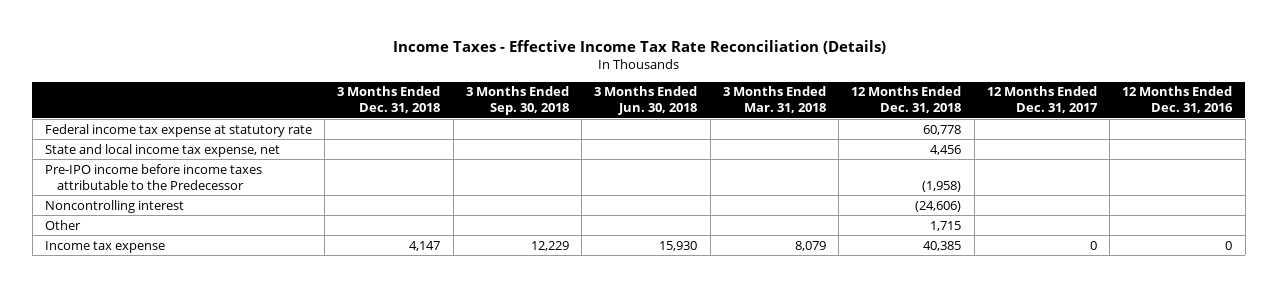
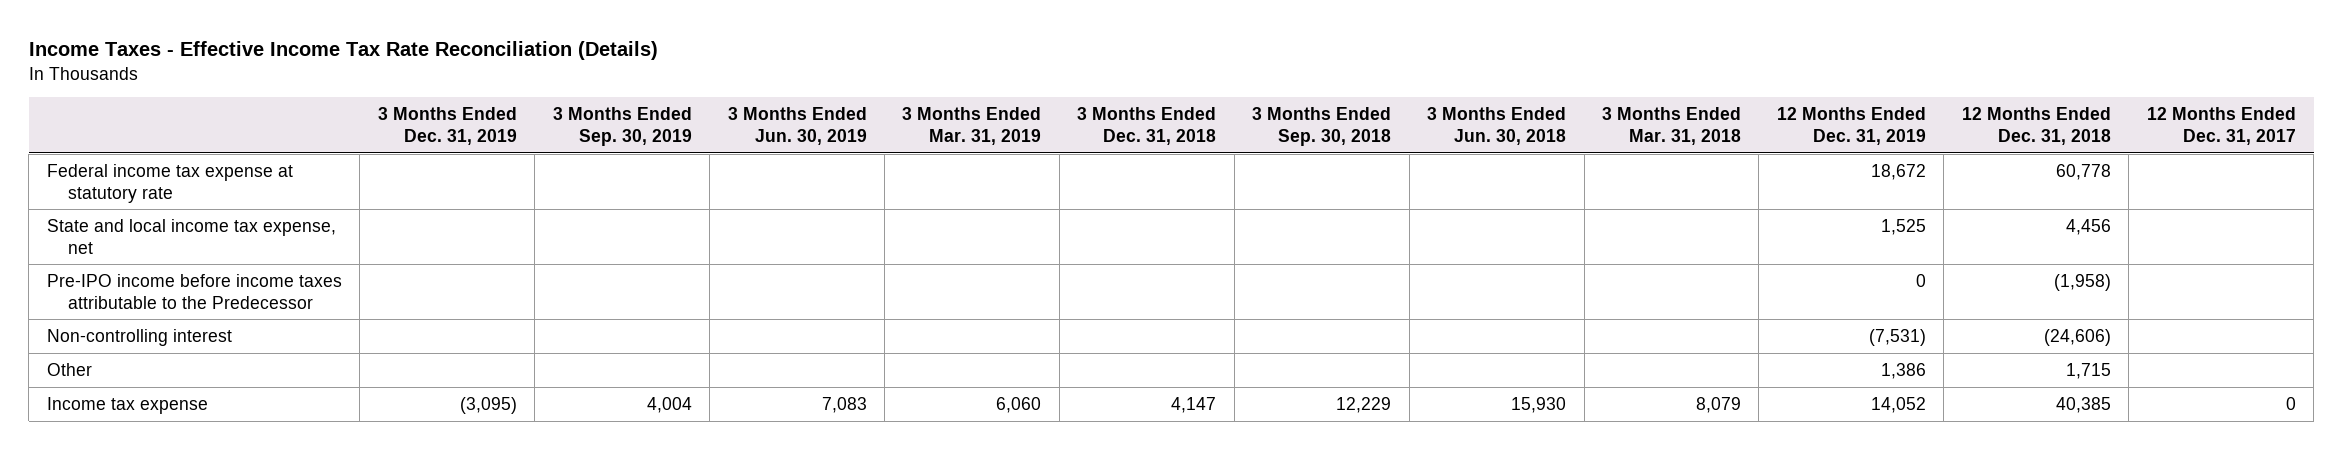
- | 3 Months Ended Dec. 31, 2018 | 3 Months Ended Sep. 30, 2018 | 3 Months Ended Jun. 30, 2018 | 3 Months Ended Mar. 31, 2018 | 12 Months Ended Dec. 31, 2018 | 12 Months Ended Dec. 31, 2017 | 12 Months Ended Dec. 31, 2016
+ | 3 Months Ended Dec. 31, 2019 | 3 Months Ended Sep. 30, 2019 | 3 Months Ended Jun. 30, 2019 | 3 Months Ended Mar. 31, 2019 | 3 Months Ended Dec. 31, 2018 | 3 Months Ended Sep. 30, 2018 | 3 Months Ended Jun. 30, 2018 | 3 Months Ended Mar. 31, 2018 | 12 Months Ended Dec. 31, 2019 | 12 Months Ended Dec. 31, 2018 | 12 Months Ended Dec. 31, 2017
- Noncontrolling interest | | | | | (24,606) | |
+ Non-controlling interest | | | | | | | | | (7,531) | (24,606) |

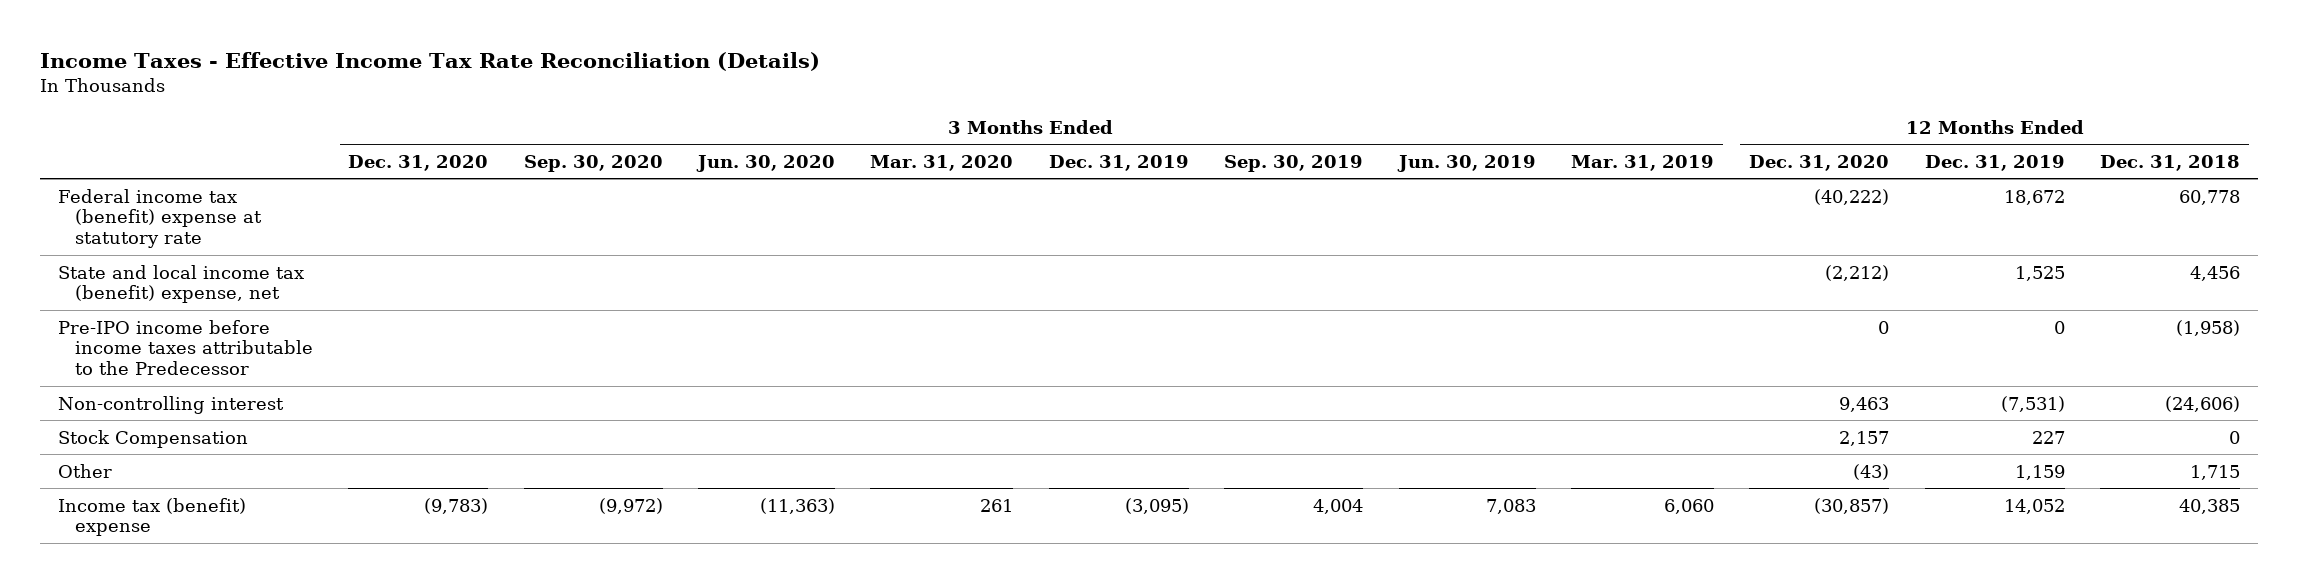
- | 3 Months Ended Dec. 31, 2019 | 3 Months Ended Sep. 30, 2019 | 3 Months Ended Jun. 30, 2019 | 3 Months Ended Mar. 31, 2019 | 3 Months Ended Dec. 31, 2018 | 3 Months Ended Sep. 30, 2018 | 3 Months Ended Jun. 30, 2018 | 3 Months Ended Mar. 31, 2018 | 12 Months Ended Dec. 31, 2019 | 12 Months Ended Dec. 31, 2018 | 12 Months Ended Dec. 31, 2017
+ | 3 Months Ended Dec. 31, 2020 | 3 Months Ended Sep. 30, 2020 | 3 Months Ended Jun. 30, 2020 | 3 Months Ended Mar. 31, 2020 | 3 Months Ended Dec. 31, 2019 | 3 Months Ended Sep. 30, 2019 | 3 Months Ended Jun. 30, 2019 | 3 Months Ended Mar. 31, 2019 | 12 Months Ended Dec. 31, 2020 | 12 Months Ended Dec. 31, 2019 | 12 Months Ended Dec. 31, 2018
- Federal income tax expense at statutory rate | | | | | | | | | 18,672 | 60,778 |
- State and local income tax expense, net | | | | | | | | | 1,525 | 4,456 |
+ Federal income tax (benefit) expense at statutory rate | | | | | | | | | (40,222) | 18,672 | 60,778
+ State and local income tax (benefit) expense, net | | | | | | | | | (2,212) | 1,525 | 4,456
- Other | | | | | | | | | 1,386 | 1,715 |
- Income tax expense | (3,095) | 4,004 | 7,083 | 6,060 | 4,147 | 12,229 | 15,930 | 8,079 | 14,052 | 40,385 | 0
+ Stock Compensation | | | | | | | | | 2,157 | 227 | 0
+ Other | | | | | | | | | (43) | 1,159 | 1,715
+ Income tax (benefit) expense | (9,783) | (9,972) | (11,363) | 261 | (3,095) | 4,004 | 7,083 | 6,060 | (30,857) | 14,052 | 40,385

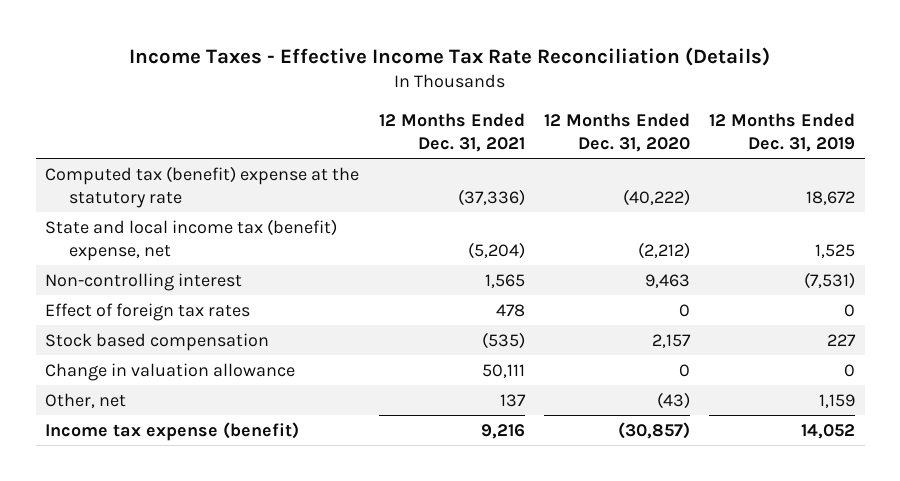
- | 3 Months Ended Dec. 31, 2020 | 3 Months Ended Sep. 30, 2020 | 3 Months Ended Jun. 30, 2020 | 3 Months Ended Mar. 31, 2020 | 3 Months Ended Dec. 31, 2019 | 3 Months Ended Sep. 30, 2019 | 3 Months Ended Jun. 30, 2019 | 3 Months Ended Mar. 31, 2019 | 12 Months Ended Dec. 31, 2020 | 12 Months Ended Dec. 31, 2019 | 12 Months Ended Dec. 31, 2018
+ | 12 Months Ended Dec. 31, 2021 | 12 Months Ended Dec. 31, 2020 | 12 Months Ended Dec. 31, 2019
- Federal income tax (benefit) expense at statutory rate | | | | | | | | | (40,222) | 18,672 | 60,778
+ Computed tax (benefit) expense at the statutory rate | (37,336) | (40,222) | 18,672
- Pre-IPO income before income taxes attributable to the Predecessor | | | | | | | | | 0 | 0 | (1,958)
- Stock Compensation | | | | | | | | | 2,157 | 227 | 0
- Other | | | | | | | | | (43) | 1,159 | 1,715
- Income tax (benefit) expense | (9,783) | (9,972) | (11,363) | 261 | (3,095) | 4,004 | 7,083 | 6,060 | (30,857) | 14,052 | 40,385
+ Effect of foreign tax rates | 478 | 0 | 0
+ Stock based compensation | (535) | 2,157 | 227
+ Change in valuation allowance | 50,111 | 0 | 0
+ Other, net | 137 | (43) | 1,159
+ Income tax expense (benefit) | 9,216 | (30,857) | 14,052

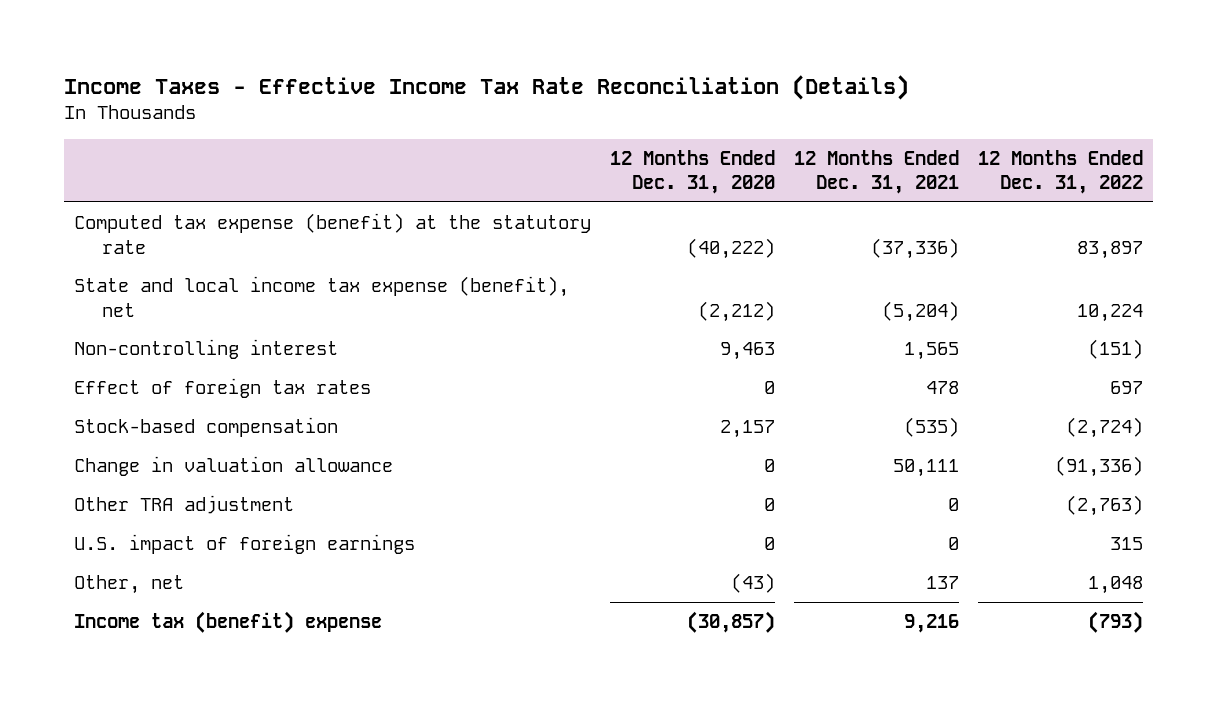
- | 12 Months Ended Dec. 31, 2021 | 12 Months Ended Dec. 31, 2020 | 12 Months Ended Dec. 31, 2019
+ | 12 Months Ended Dec. 31, 2020 | 12 Months Ended Dec. 31, 2021 | 12 Months Ended Dec. 31, 2022
- Computed tax (benefit) expense at the statutory rate | (37,336) | (40,222) | 18,672
- State and local income tax (benefit) expense, net | (5,204) | (2,212) | 1,525
+ Computed tax expense (benefit) at the statutory rate | (40,222) | (37,336) | 83,897
+ State and local income tax expense (benefit), net | (2,212) | (5,204) | 10,224
- Stock based compensation | (535) | 2,157 | 227
+ Stock-based compensation | 2,157 | (535) | (2,724)
+ Other TRA adjustment | 0 | 0 | (2,763)
+ U.S. impact of foreign earnings | 0 | 0 | 315
- Income tax expense (benefit) | 9,216 | (30,857) | 14,052
+ Income tax (benefit) expense | (30,857) | 9,216 | (793)

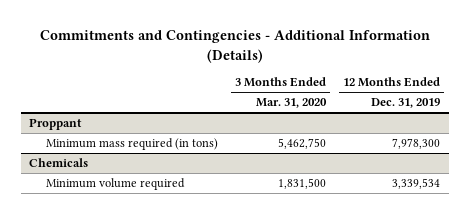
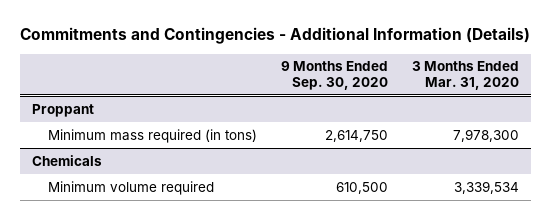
- | 3 Months Ended Mar. 31, 2020 | 12 Months Ended Dec. 31, 2019
+ | 9 Months Ended Sep. 30, 2020 | 3 Months Ended Mar. 31, 2020
@ Proppant
- Minimum mass required (in tons) | 5,462,750 | 7,978,300
+ Minimum mass required (in tons) | 2,614,750 | 7,978,300
@ Chemicals
- Minimum volume required | 1,831,500 | 3,339,534
+ Minimum volume required | 610,500 | 3,339,534

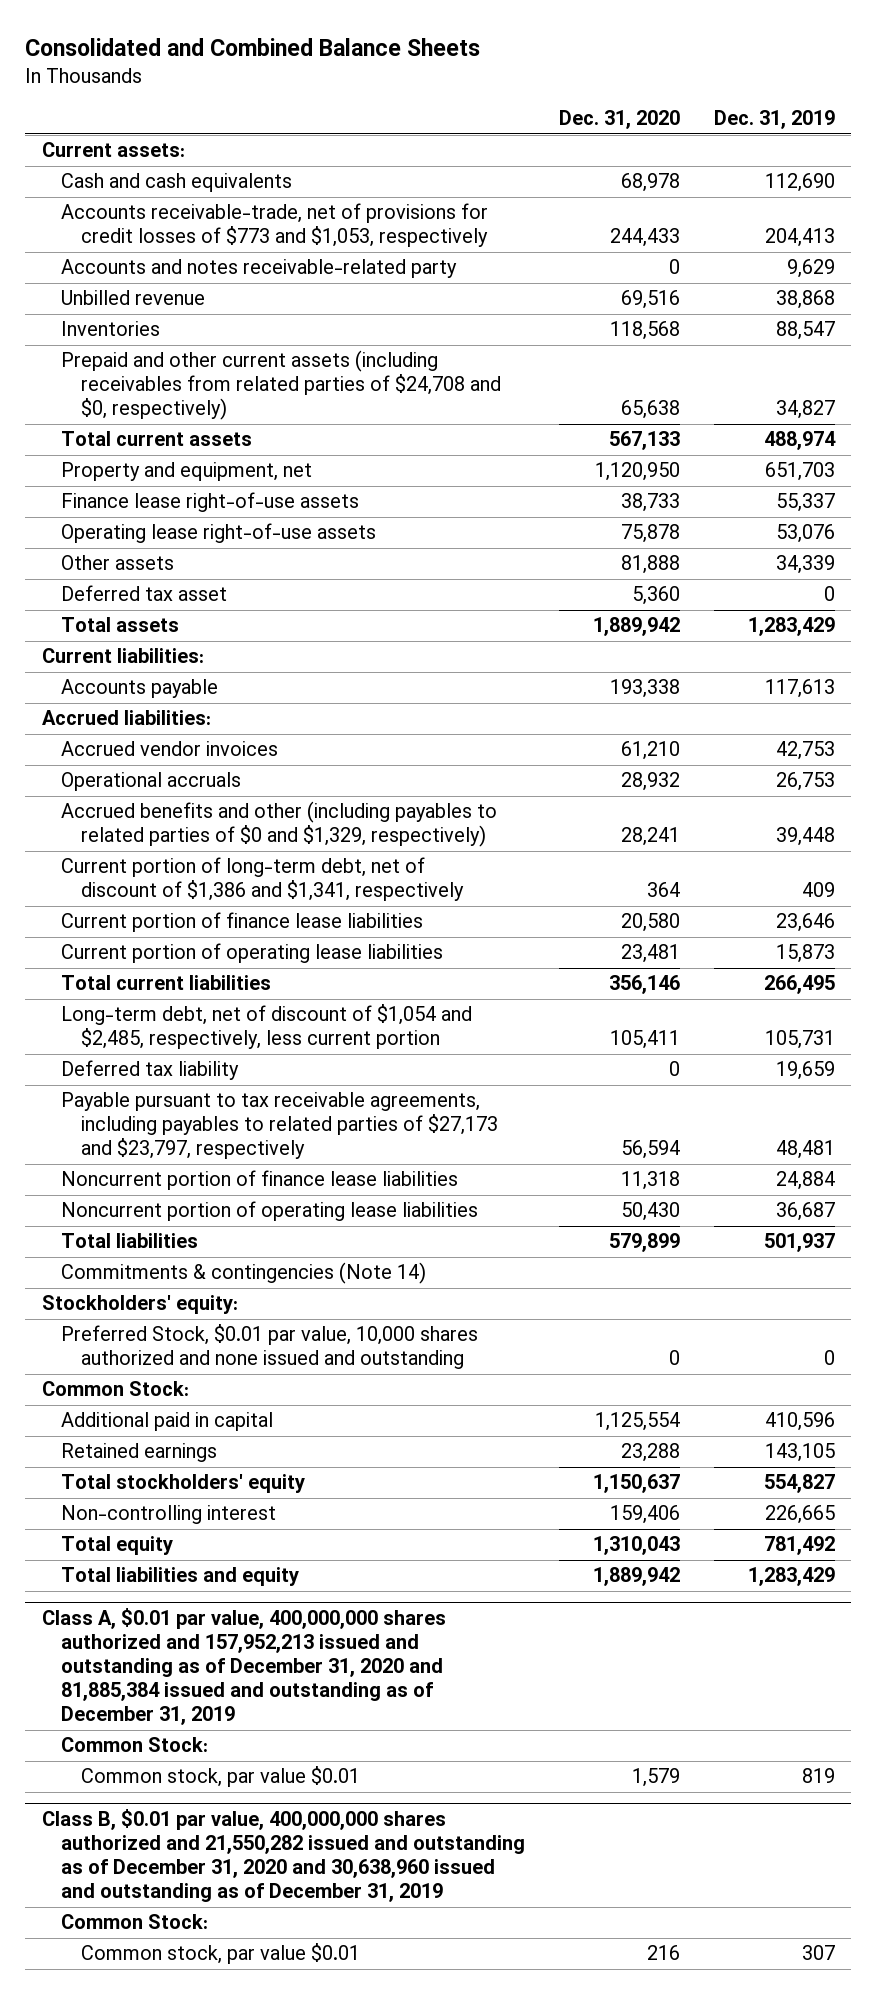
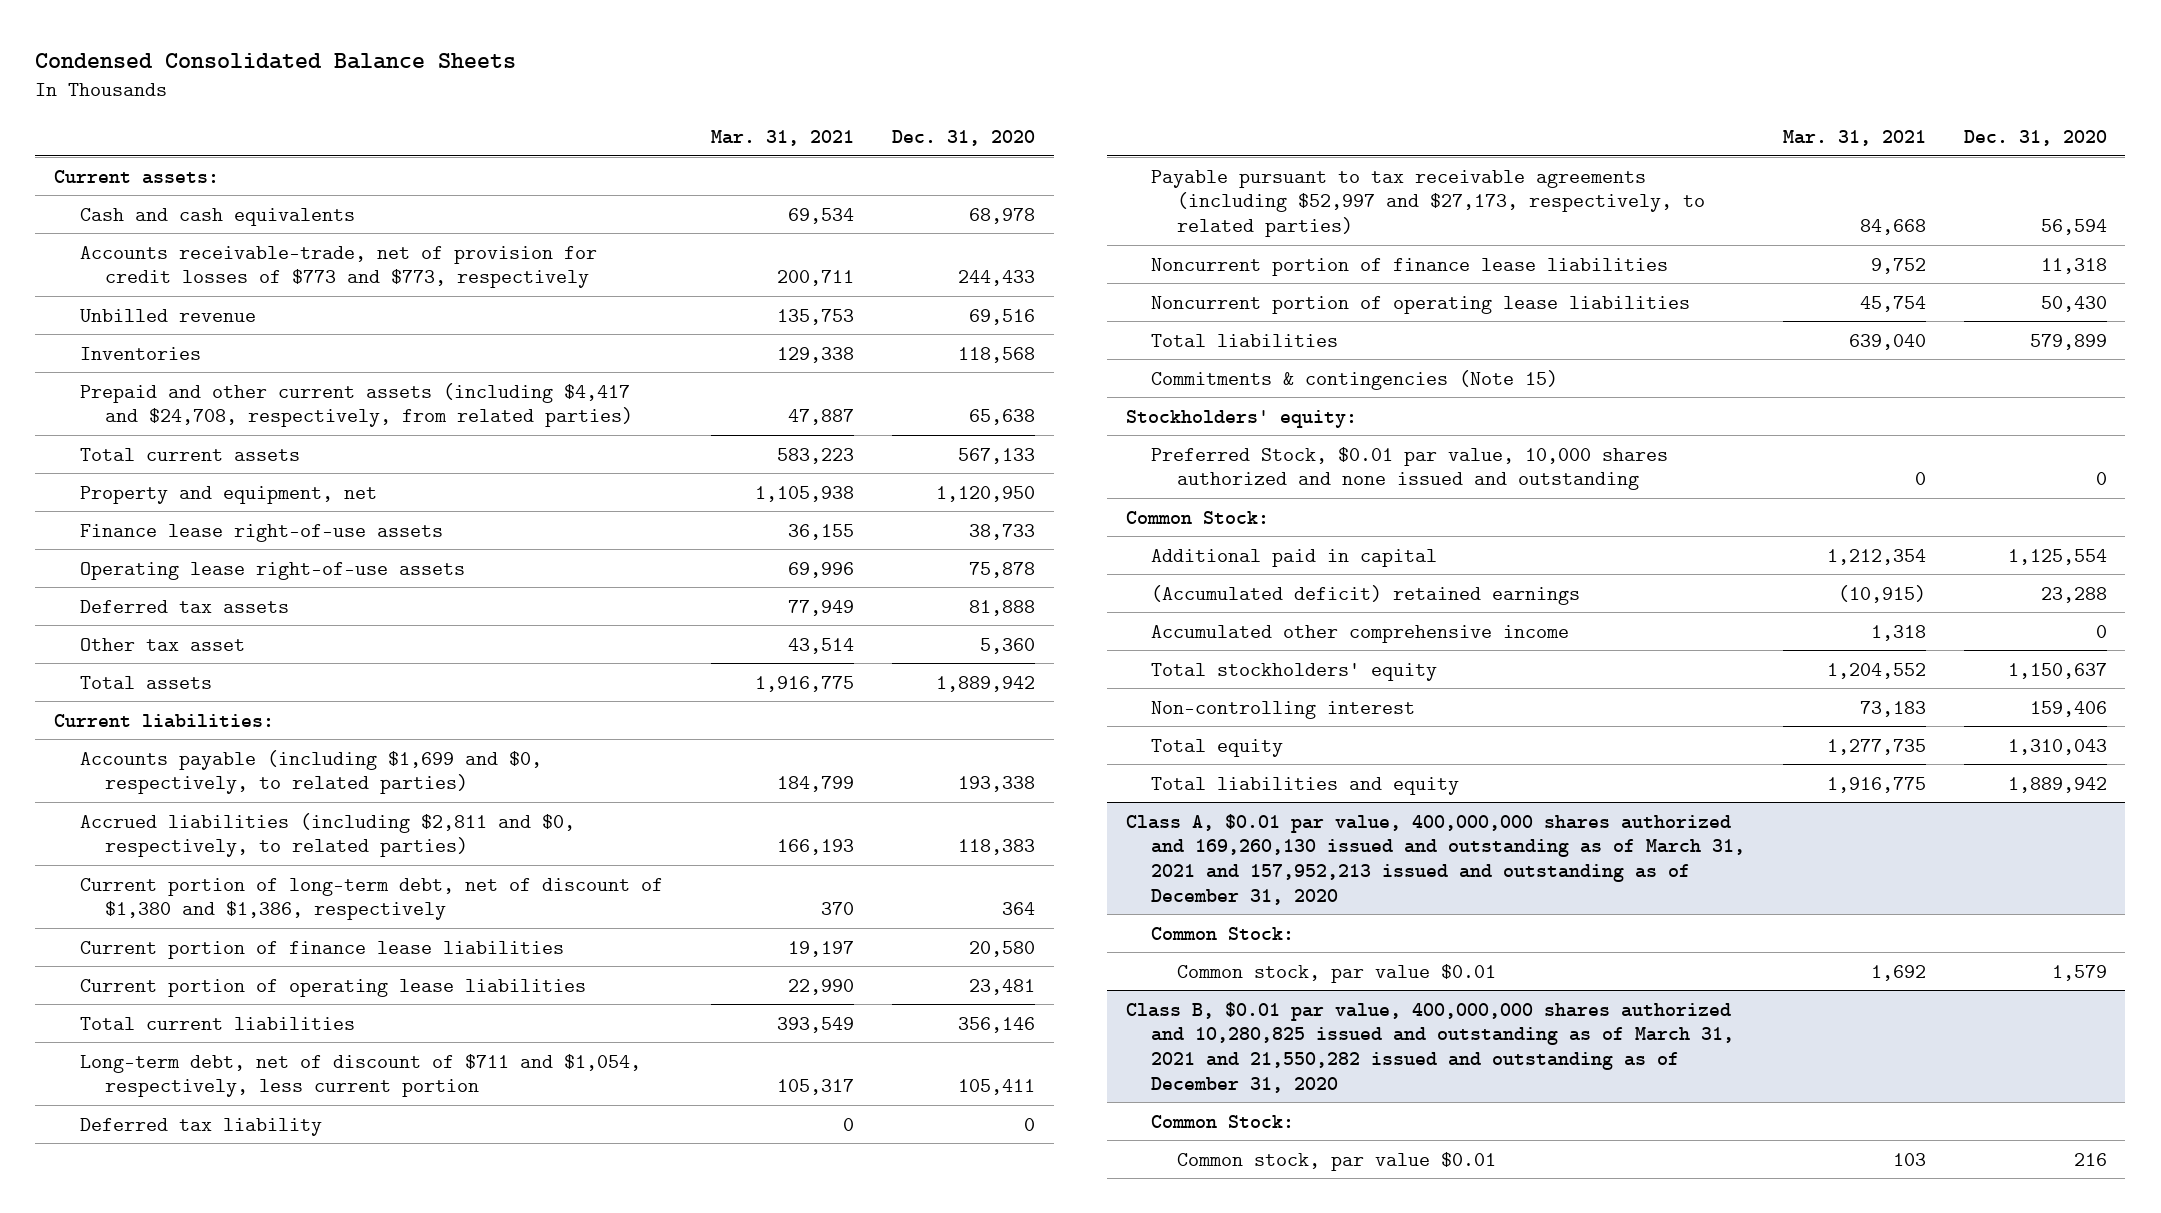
- Consolidated and Combined Balance Sheets
+ Condensed Consolidated Balance Sheets
- | Dec. 31, 2020 | Dec. 31, 2019
+ | Mar. 31, 2021 | Dec. 31, 2020
- Accounts receivable-trade, net of provisions for credit losses of $773 and $1,053, respectively | 244,433 | 204,413
- Accounts and notes receivable-related party | 0 | 9,629
+ Accounts receivable-trade, net of provision for credit losses of $773 and $773, respectively | 200,711 | 244,433
- Prepaid and other current assets (including receivables from related parties of $24,708 and $0, respectively) | 65,638 | 34,827
+ Prepaid and other current assets (including $4,417 and $24,708, respectively, from related parties) | 47,887 | 65,638
- Other assets | 81,888 | 34,339
- Deferred tax asset | 5,360 | 0
+ Deferred tax assets | 77,949 | 81,888
+ Other tax asset | 43,514 | 5,360
- Accounts payable | 193,338 | 117,613
- Accrued liabilities:
- Accrued vendor invoices | 61,210 | 42,753
- Operational accruals | 28,932 | 26,753
- Accrued benefits and other (including payables to related parties of $0 and $1,329, respectively) | 28,241 | 39,448
- Current portion of long-term debt, net of discount of $1,386 and $1,341, respectively | 364 | 409
+ Accounts payable (including $1,699 and $0, respectively, to related parties) | 184,799 | 193,338
+ Accrued liabilities (including $2,811 and $0, respectively, to related parties) | 166,193 | 118,383
+ Current portion of long-term debt, net of discount of $1,380 and $1,386, respectively | 370 | 364
- Long-term debt, net of discount of $1,054 and $2,485, respectively, less current portion | 105,411 | 105,731
+ Long-term debt, net of discount of $711 and $1,054, respectively, less current portion | 105,317 | 105,411
- Payable pursuant to tax receivable agreements, including payables to related parties of $27,173 and $23,797, respectively | 56,594 | 48,481
+ Payable pursuant to tax receivable agreements (including $52,997 and $27,173, respectively, to related parties) | 84,668 | 56,594
- Commitments & contingencies (Note 14)
+ Commitments & contingencies (Note 15)
- Retained earnings | 23,288 | 143,105
+ (Accumulated deficit) retained earnings | (10,915) | 23,288
+ Accumulated other comprehensive income | 1,318 | 0
- Class A, $0.01 par value, 400,000,000 shares authorized and 157,952,213 issued and outstanding as of December 31, 2020 and 81,885,384 issued and outstanding as of December 31, 2019
+ Class A, $0.01 par value, 400,000,000 shares authorized and 169,260,130 issued and outstanding as of March 31, 2021 and 157,952,213 issued and outstanding as of December 31, 2020
- Class B, $0.01 par value, 400,000,000 shares authorized and 21,550,282 issued and outstanding as of December 31, 2020 and 30,638,960 issued and outstanding as of December 31, 2019
+ Class B, $0.01 par value, 400,000,000 shares authorized and 10,280,825 issued and outstanding as of March 31, 2021 and 21,550,282 issued and outstanding as of December 31, 2020

